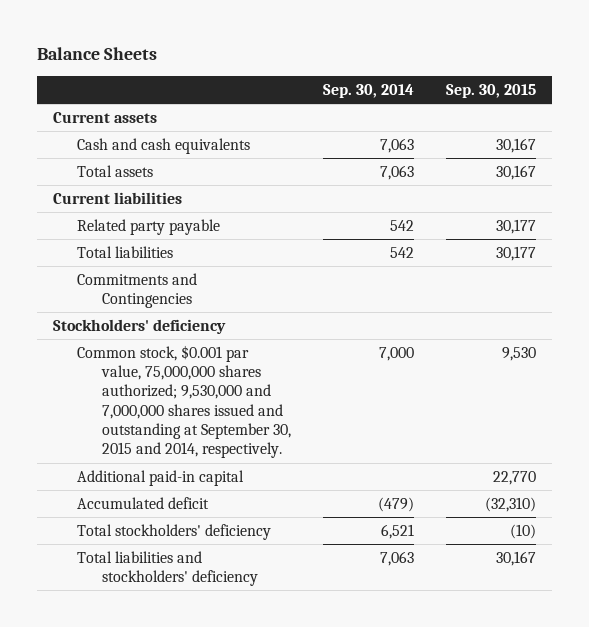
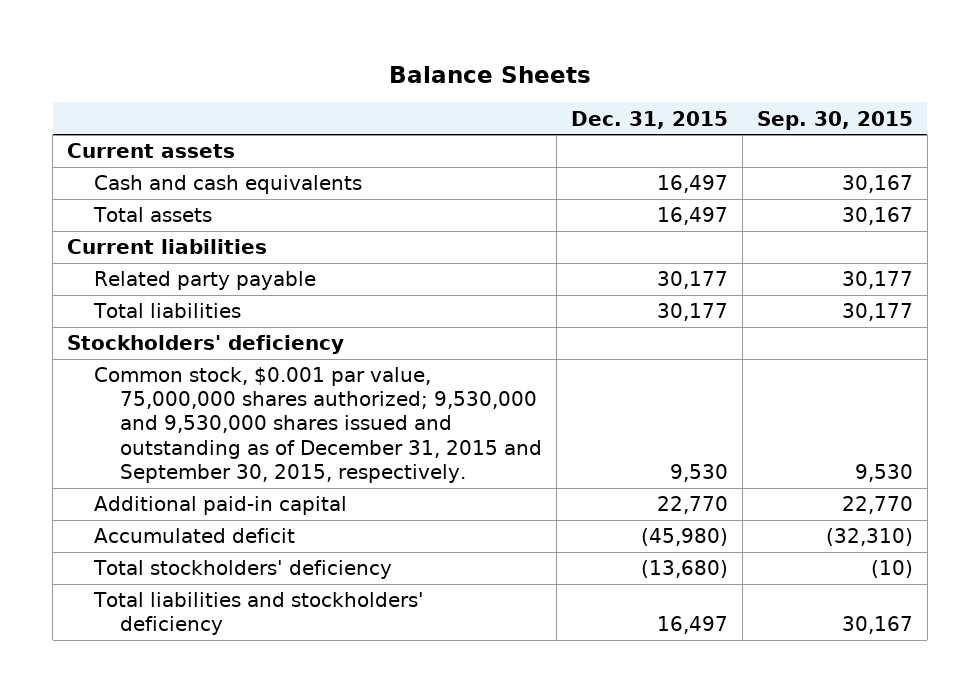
- | Sep. 30, 2014 | Sep. 30, 2015
+ | Dec. 31, 2015 | Sep. 30, 2015
- Commitments and Contingencies
- Common stock, $0.001 par value, 75,000,000 shares authorized; 9,530,000 and 7,000,000 shares issued and outstanding at September 30, 2015 and 2014, respectively. | 7,000 | 9,530
+ Common stock, $0.001 par value, 75,000,000 shares authorized; 9,530,000 and 9,530,000 shares issued and outstanding as of December 31, 2015 and September 30, 2015, respectively. | 9,530 | 9,530

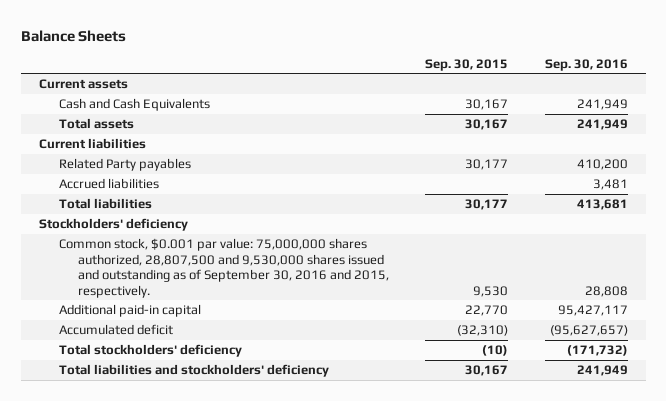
- | Dec. 31, 2015 | Sep. 30, 2015
+ | Sep. 30, 2015 | Sep. 30, 2016
- Cash and cash equivalents | 16,497 | 30,167
+ Cash and Cash Equivalents | 30,167 | 241,949
- Related party payable | 30,177 | 30,177
+ Related Party payables | 30,177 | 410,200
+ Accrued liabilities | | 3,481
- Common stock, $0.001 par value, 75,000,000 shares authorized; 9,530,000 and 9,530,000 shares issued and outstanding as of December 31, 2015 and September 30, 2015, respectively. | 9,530 | 9,530
+ Common stock, $0.001 par value: 75,000,000 shares authorized, 28,807,500 and 9,530,000 shares issued and outstanding as of September 30, 2016 and 2015, respectively. | 9,530 | 28,808

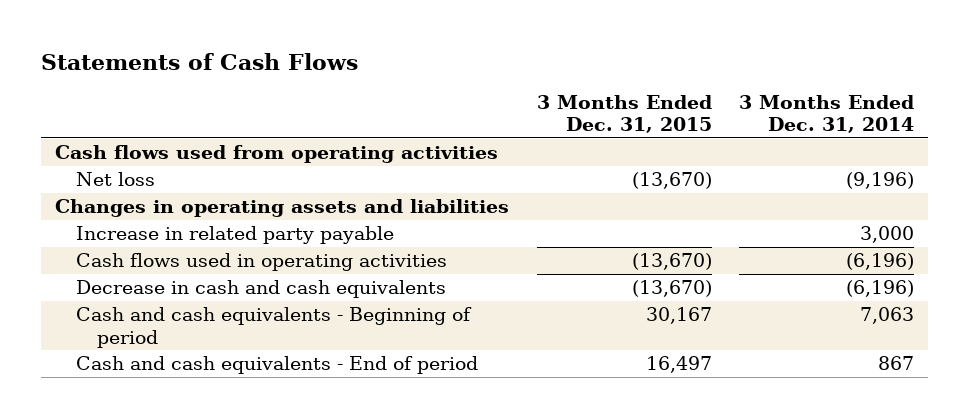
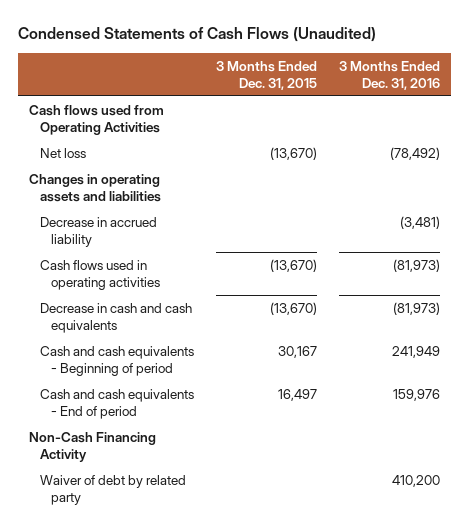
- Statements of Cash Flows
+ Condensed Statements of Cash Flows (Unaudited)
- | 3 Months Ended Dec. 31, 2015 | 3 Months Ended Dec. 31, 2014
+ | 3 Months Ended Dec. 31, 2015 | 3 Months Ended Dec. 31, 2016
- Cash flows used from operating activities
+ Cash flows used from Operating Activities
- Increase in related party payable | | 3,000
+ Decrease in accrued liability | | (3,481)
+ Non-Cash Financing Activity
+ Waiver of debt by related party | | 410,200

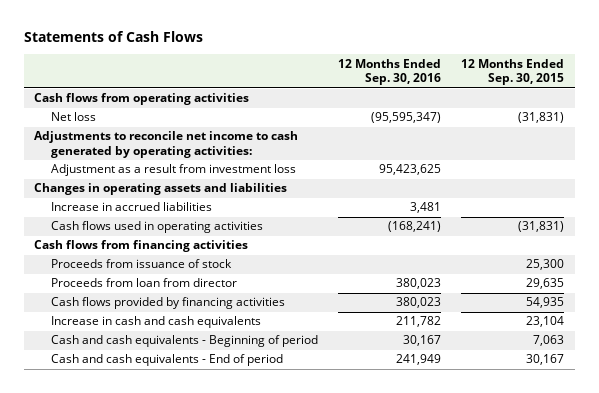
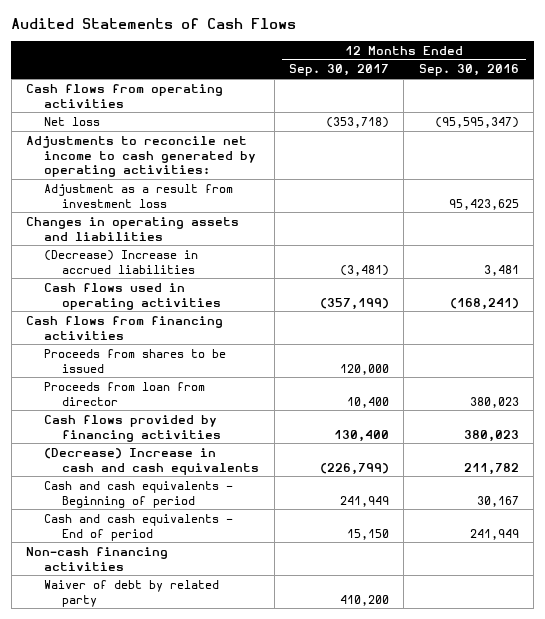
- Statements of Cash Flows
+ Audited Statements of Cash Flows
- | 12 Months Ended Sep. 30, 2016 | 12 Months Ended Sep. 30, 2015
+ | 12 Months Ended Sep. 30, 2017 | 12 Months Ended Sep. 30, 2016
- Increase in accrued liabilities | 3,481 |
+ (Decrease) Increase in accrued liabilities | (3,481) | 3,481
- Proceeds from issuance of stock | | 25,300
+ Proceeds from shares to be issued | 120,000 |
- Increase in cash and cash equivalents | 211,782 | 23,104
+ (Decrease) Increase in cash and cash equivalents | (226,799) | 211,782
+ Non-cash financing activities
+ Waiver of debt by related party | 410,200 |

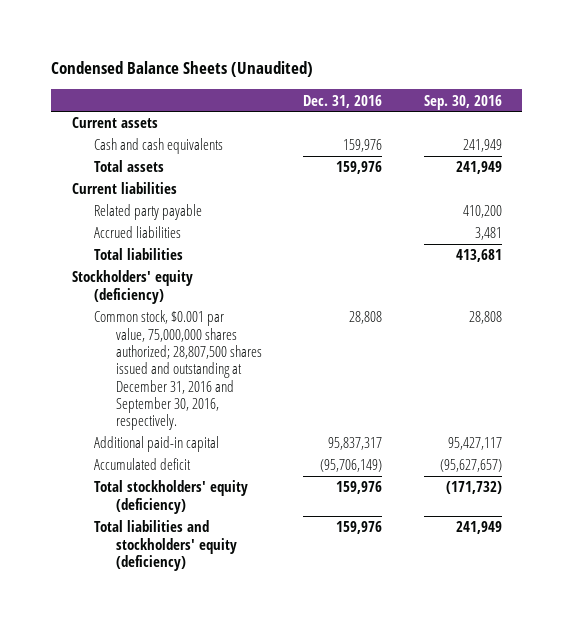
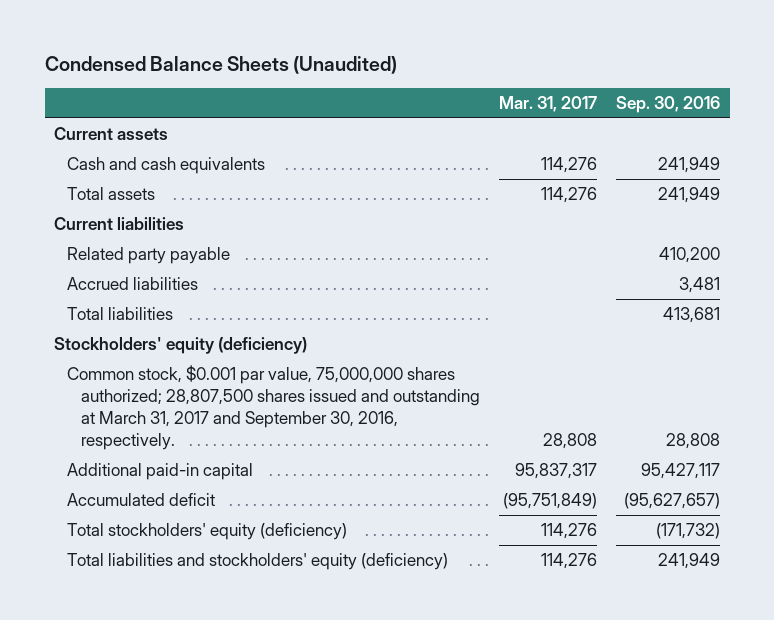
- | Dec. 31, 2016 | Sep. 30, 2016
+ | Mar. 31, 2017 | Sep. 30, 2016
- Common stock, $0.001 par value, 75,000,000 shares authorized; 28,807,500 shares issued and outstanding at December 31, 2016 and September 30, 2016, respectively. | 28,808 | 28,808
+ Common stock, $0.001 par value, 75,000,000 shares authorized; 28,807,500 shares issued and outstanding at March 31, 2017 and September 30, 2016, respectively. | 28,808 | 28,808

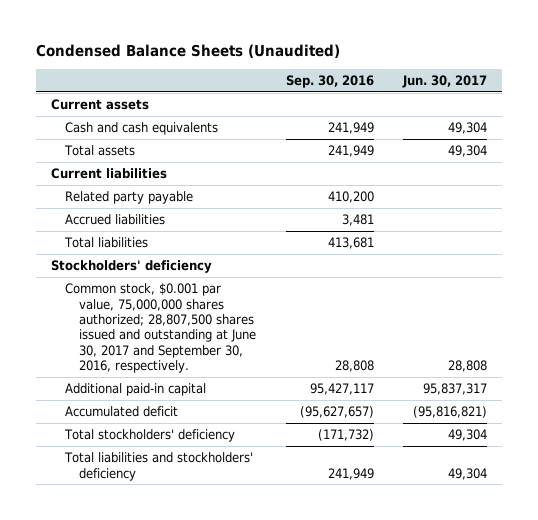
- | Mar. 31, 2017 | Sep. 30, 2016
+ | Sep. 30, 2016 | Jun. 30, 2017
- Stockholders' equity (deficiency)
- Common stock, $0.001 par value, 75,000,000 shares authorized; 28,807,500 shares issued and outstanding at March 31, 2017 and September 30, 2016, respectively. | 28,808 | 28,808
+ Stockholders' deficiency
+ Common stock, $0.001 par value, 75,000,000 shares authorized; 28,807,500 shares issued and outstanding at June 30, 2017 and September 30, 2016, respectively. | 28,808 | 28,808
- Total stockholders' equity (deficiency) | 114,276 | (171,732)
- Total liabilities and stockholders' equity (deficiency) | 114,276 | 241,949
+ Total stockholders' deficiency | (171,732) | 49,304
+ Total liabilities and stockholders' deficiency | 241,949 | 49,304

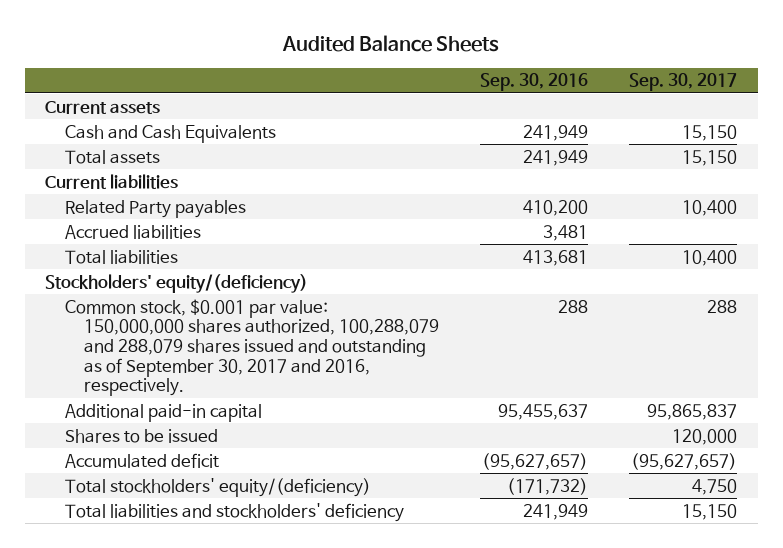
- Condensed Balance Sheets (Unaudited)
+ Audited Balance Sheets
- | Sep. 30, 2016 | Jun. 30, 2017
+ | Sep. 30, 2016 | Sep. 30, 2017
- Cash and cash equivalents | 241,949 | 49,304
+ Cash and Cash Equivalents | 241,949 | 15,150
- Related party payable | 410,200 |
+ Related Party payables | 410,200 | 10,400
- Stockholders' deficiency
- Common stock, $0.001 par value, 75,000,000 shares authorized; 28,807,500 shares issued and outstanding at June 30, 2017 and September 30, 2016, respectively. | 28,808 | 28,808
- Additional paid-in capital | 95,427,117 | 95,837,317
+ Stockholders' equity/(deficiency)
+ Common stock, $0.001 par value: 150,000,000 shares authorized, 100,288,079 and 288,079 shares issued and outstanding as of September 30, 2017 and 2016, respectively. | 288 | 288
+ Additional paid-in capital | 95,455,637 | 95,865,837
+ Shares to be issued | | 120,000
- Total stockholders' deficiency | (171,732) | 49,304
+ Total stockholders' equity/(deficiency) | (171,732) | 4,750

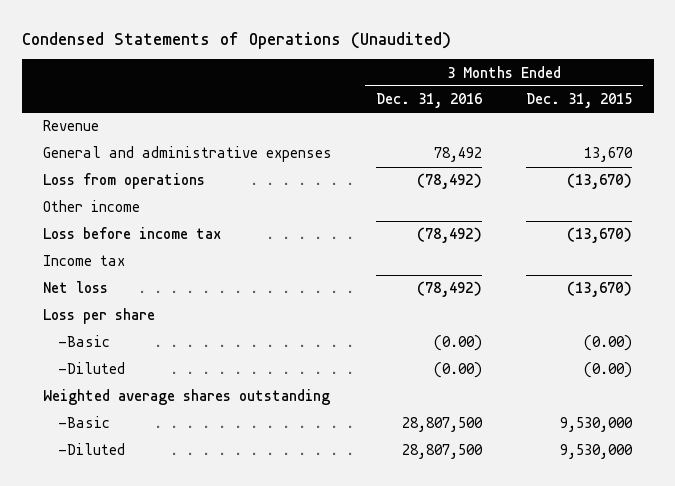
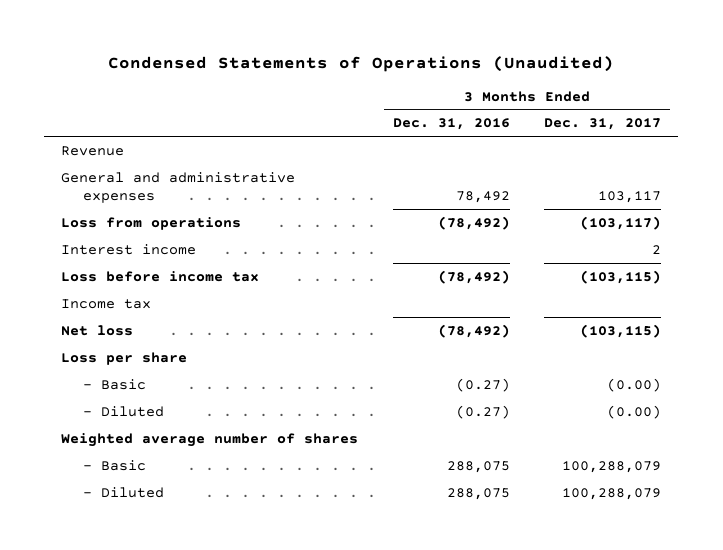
- | 3 Months Ended Dec. 31, 2016 | 3 Months Ended Dec. 31, 2015
+ | 3 Months Ended Dec. 31, 2016 | 3 Months Ended Dec. 31, 2017
- Other income
+ Interest income | | 2
- -Basic | (0.00) | (0.00)
- -Diluted | (0.00) | (0.00)
- Weighted average shares outstanding
- -Basic | 28,807,500 | 9,530,000
- -Diluted | 28,807,500 | 9,530,000
+ - Basic | (0.27) | (0.00)
+ - Diluted | (0.27) | (0.00)
+ Weighted average number of shares
+ - Basic | 288,075 | 100,288,079
+ - Diluted | 288,075 | 100,288,079

